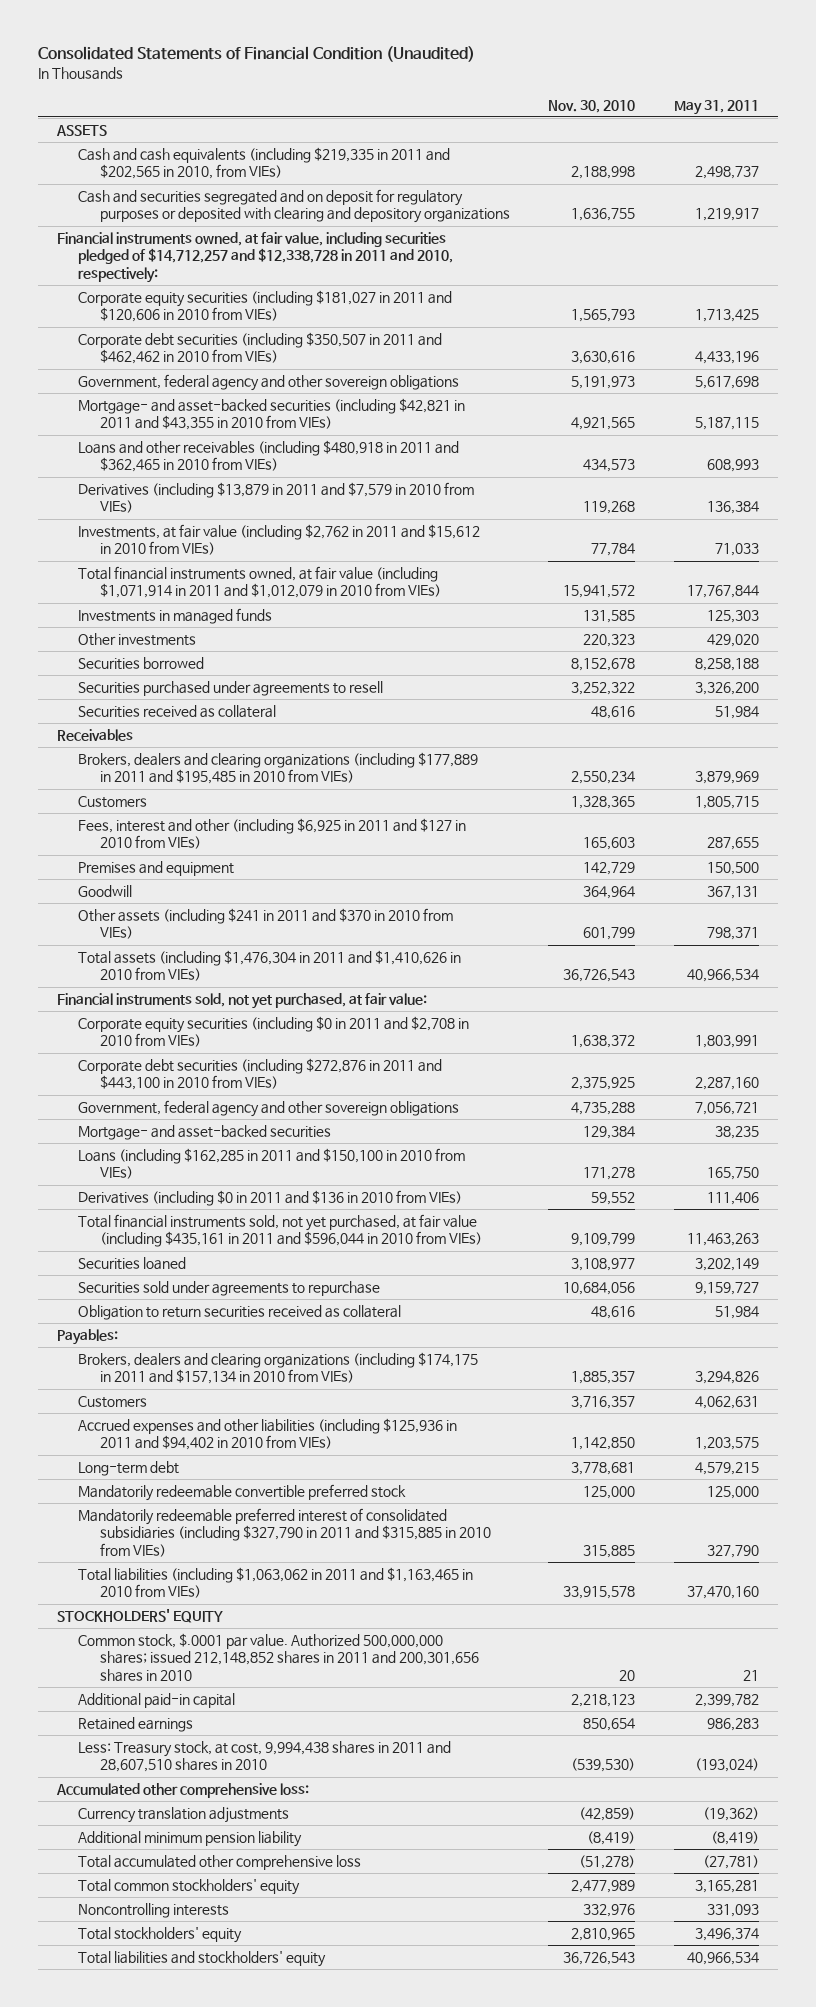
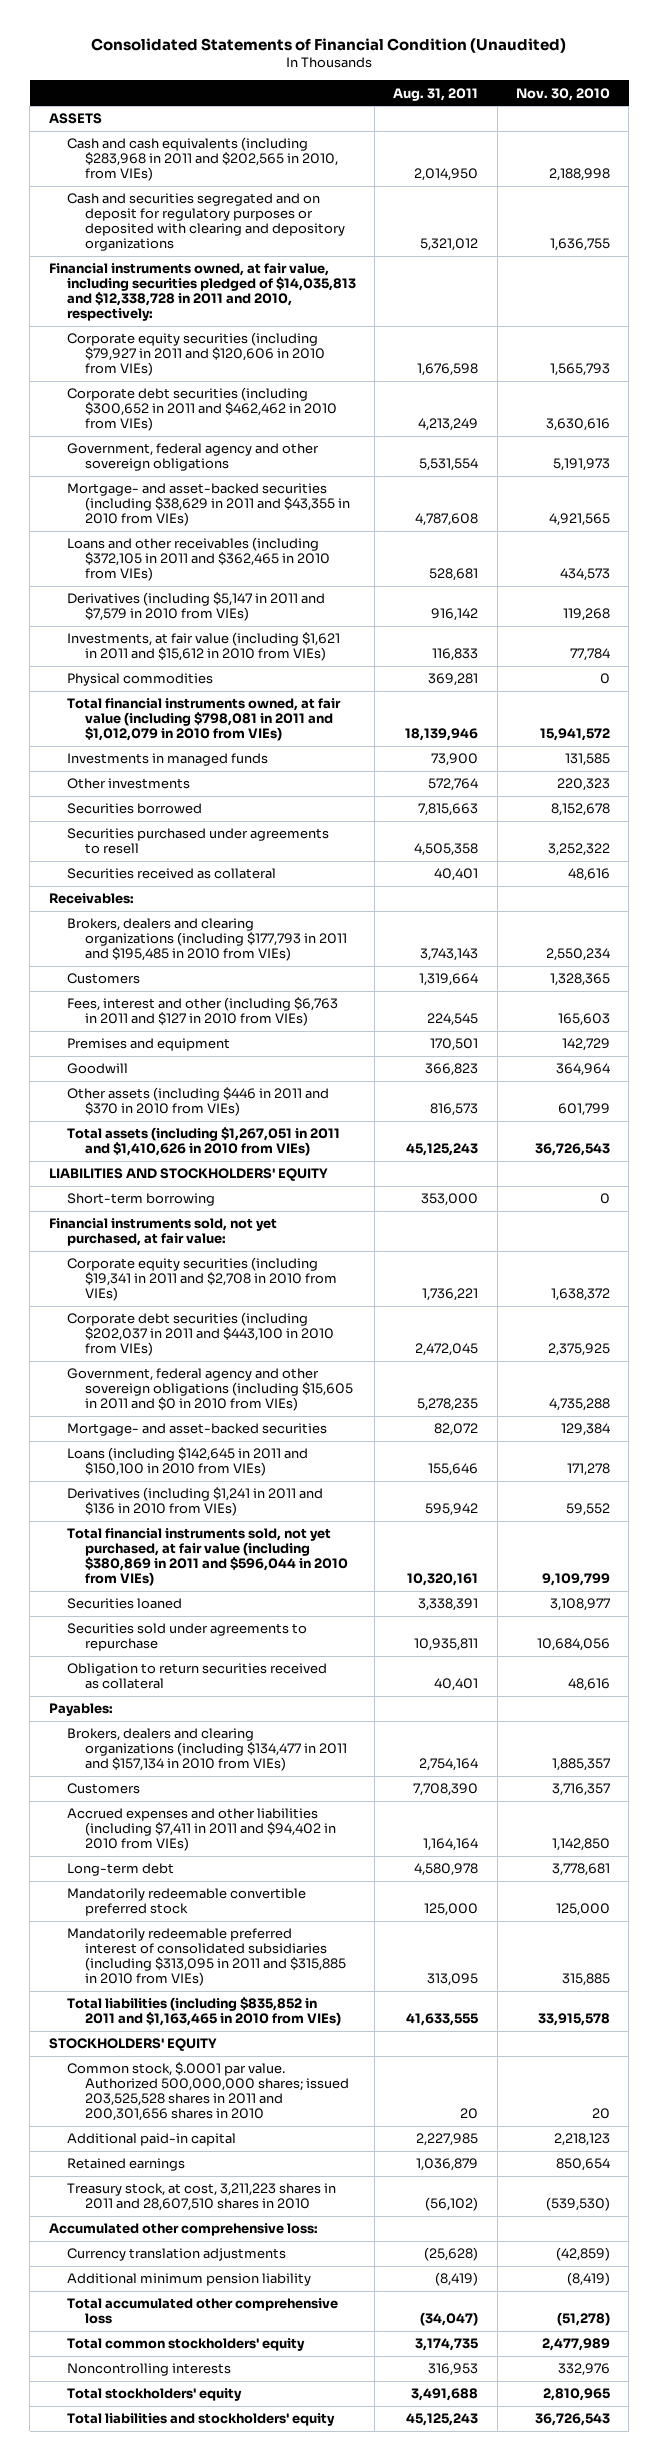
- | Nov. 30, 2010 | May 31, 2011
+ | Aug. 31, 2011 | Nov. 30, 2010
- Cash and cash equivalents (including $219,335 in 2011 and $202,565 in 2010, from VIEs) | 2,188,998 | 2,498,737
+ Cash and cash equivalents (including $283,968 in 2011 and $202,565 in 2010, from VIEs) | 2,014,950 | 2,188,998
- Financial instruments owned, at fair value, including securities pledged of $14,712,257 and $12,338,728 in 2011 and 2010, respectively:
- Corporate equity securities (including $181,027 in 2011 and $120,606 in 2010 from VIEs) | 1,565,793 | 1,713,425
- Corporate debt securities (including $350,507 in 2011 and $462,462 in 2010 from VIEs) | 3,630,616 | 4,433,196
+ Financial instruments owned, at fair value, including securities pledged of $14,035,813 and $12,338,728 in 2011 and 2010, respectively:
+ Corporate equity securities (including $79,927 in 2011 and $120,606 in 2010 from VIEs) | 1,676,598 | 1,565,793
+ Corporate debt securities (including $300,652 in 2011 and $462,462 in 2010 from VIEs) | 4,213,249 | 3,630,616
- Mortgage- and asset-backed securities (including $42,821 in 2011 and $43,355 in 2010 from VIEs) | 4,921,565 | 5,187,115
- Loans and other receivables (including $480,918 in 2011 and $362,465 in 2010 from VIEs) | 434,573 | 608,993
- Derivatives (including $13,879 in 2011 and $7,579 in 2010 from VIEs) | 119,268 | 136,384
- Investments, at fair value (including $2,762 in 2011 and $15,612 in 2010 from VIEs) | 77,784 | 71,033
- Total financial instruments owned, at fair value (including $1,071,914 in 2011 and $1,012,079 in 2010 from VIEs) | 15,941,572 | 17,767,844
+ Mortgage- and asset-backed securities (including $38,629 in 2011 and $43,355 in 2010 from VIEs) | 4,787,608 | 4,921,565
+ Loans and other receivables (including $372,105 in 2011 and $362,465 in 2010 from VIEs) | 528,681 | 434,573
+ Derivatives (including $5,147 in 2011 and $7,579 in 2010 from VIEs) | 916,142 | 119,268
+ Investments, at fair value (including $1,621 in 2011 and $15,612 in 2010 from VIEs) | 116,833 | 77,784
+ Physical commodities | 369,281 | 0
+ Total financial instruments owned, at fair value (including $798,081 in 2011 and $1,012,079 in 2010 from VIEs) | 18,139,946 | 15,941,572
- Receivables
- Brokers, dealers and clearing organizations (including $177,889 in 2011 and $195,485 in 2010 from VIEs) | 2,550,234 | 3,879,969
+ Receivables:
+ Brokers, dealers and clearing organizations (including $177,793 in 2011 and $195,485 in 2010 from VIEs) | 3,743,143 | 2,550,234
- Fees, interest and other (including $6,925 in 2011 and $127 in 2010 from VIEs) | 165,603 | 287,655
+ Fees, interest and other (including $6,763 in 2011 and $127 in 2010 from VIEs) | 224,545 | 165,603
- Other assets (including $241 in 2011 and $370 in 2010 from VIEs) | 601,799 | 798,371
- Total assets (including $1,476,304 in 2011 and $1,410,626 in 2010 from VIEs) | 36,726,543 | 40,966,534
+ Other assets (including $446 in 2011 and $370 in 2010 from VIEs) | 816,573 | 601,799
+ Total assets (including $1,267,051 in 2011 and $1,410,626 in 2010 from VIEs) | 45,125,243 | 36,726,543
+ LIABILITIES AND STOCKHOLDERS' EQUITY
+ Short-term borrowing | 353,000 | 0
- Corporate equity securities (including $0 in 2011 and $2,708 in 2010 from VIEs) | 1,638,372 | 1,803,991
- Corporate debt securities (including $272,876 in 2011 and $443,100 in 2010 from VIEs) | 2,375,925 | 2,287,160
- Government, federal agency and other sovereign obligations | 4,735,288 | 7,056,721
+ Corporate equity securities (including $19,341 in 2011 and $2,708 in 2010 from VIEs) | 1,736,221 | 1,638,372
+ Corporate debt securities (including $202,037 in 2011 and $443,100 in 2010 from VIEs) | 2,472,045 | 2,375,925
+ Government, federal agency and other sovereign obligations (including $15,605 in 2011 and $0 in 2010 from VIEs) | 5,278,235 | 4,735,288
- Loans (including $162,285 in 2011 and $150,100 in 2010 from VIEs) | 171,278 | 165,750
- Derivatives (including $0 in 2011 and $136 in 2010 from VIEs) | 59,552 | 111,406
- Total financial instruments sold, not yet purchased, at fair value (including $435,161 in 2011 and $596,044 in 2010 from VIEs) | 9,109,799 | 11,463,263
+ Loans (including $142,645 in 2011 and $150,100 in 2010 from VIEs) | 155,646 | 171,278
+ Derivatives (including $1,241 in 2011 and $136 in 2010 from VIEs) | 595,942 | 59,552
+ Total financial instruments sold, not yet purchased, at fair value (including $380,869 in 2011 and $596,044 in 2010 from VIEs) | 10,320,161 | 9,109,799
- Brokers, dealers and clearing organizations (including $174,175 in 2011 and $157,134 in 2010 from VIEs) | 1,885,357 | 3,294,826
+ Brokers, dealers and clearing organizations (including $134,477 in 2011 and $157,134 in 2010 from VIEs) | 2,754,164 | 1,885,357
- Accrued expenses and other liabilities (including $125,936 in 2011 and $94,402 in 2010 from VIEs) | 1,142,850 | 1,203,575
+ Accrued expenses and other liabilities (including $7,411 in 2011 and $94,402 in 2010 from VIEs) | 1,164,164 | 1,142,850
- Mandatorily redeemable preferred interest of consolidated subsidiaries (including $327,790 in 2011 and $315,885 in 2010 from VIEs) | 315,885 | 327,790
- Total liabilities (including $1,063,062 in 2011 and $1,163,465 in 2010 from VIEs) | 33,915,578 | 37,470,160
+ Mandatorily redeemable preferred interest of consolidated subsidiaries (including $313,095 in 2011 and $315,885 in 2010 from VIEs) | 313,095 | 315,885
+ Total liabilities (including $835,852 in 2011 and $1,163,465 in 2010 from VIEs) | 41,633,555 | 33,915,578
- Common stock, $.0001 par value. Authorized 500,000,000 shares; issued 212,148,852 shares in 2011 and 200,301,656 shares in 2010 | 20 | 21
+ Common stock, $.0001 par value. Authorized 500,000,000 shares; issued 203,525,528 shares in 2011 and 200,301,656 shares in 2010 | 20 | 20
- Less: Treasury stock, at cost, 9,994,438 shares in 2011 and 28,607,510 shares in 2010 | (539,530) | (193,024)
+ Treasury stock, at cost, 3,211,223 shares in 2011 and 28,607,510 shares in 2010 | (56,102) | (539,530)

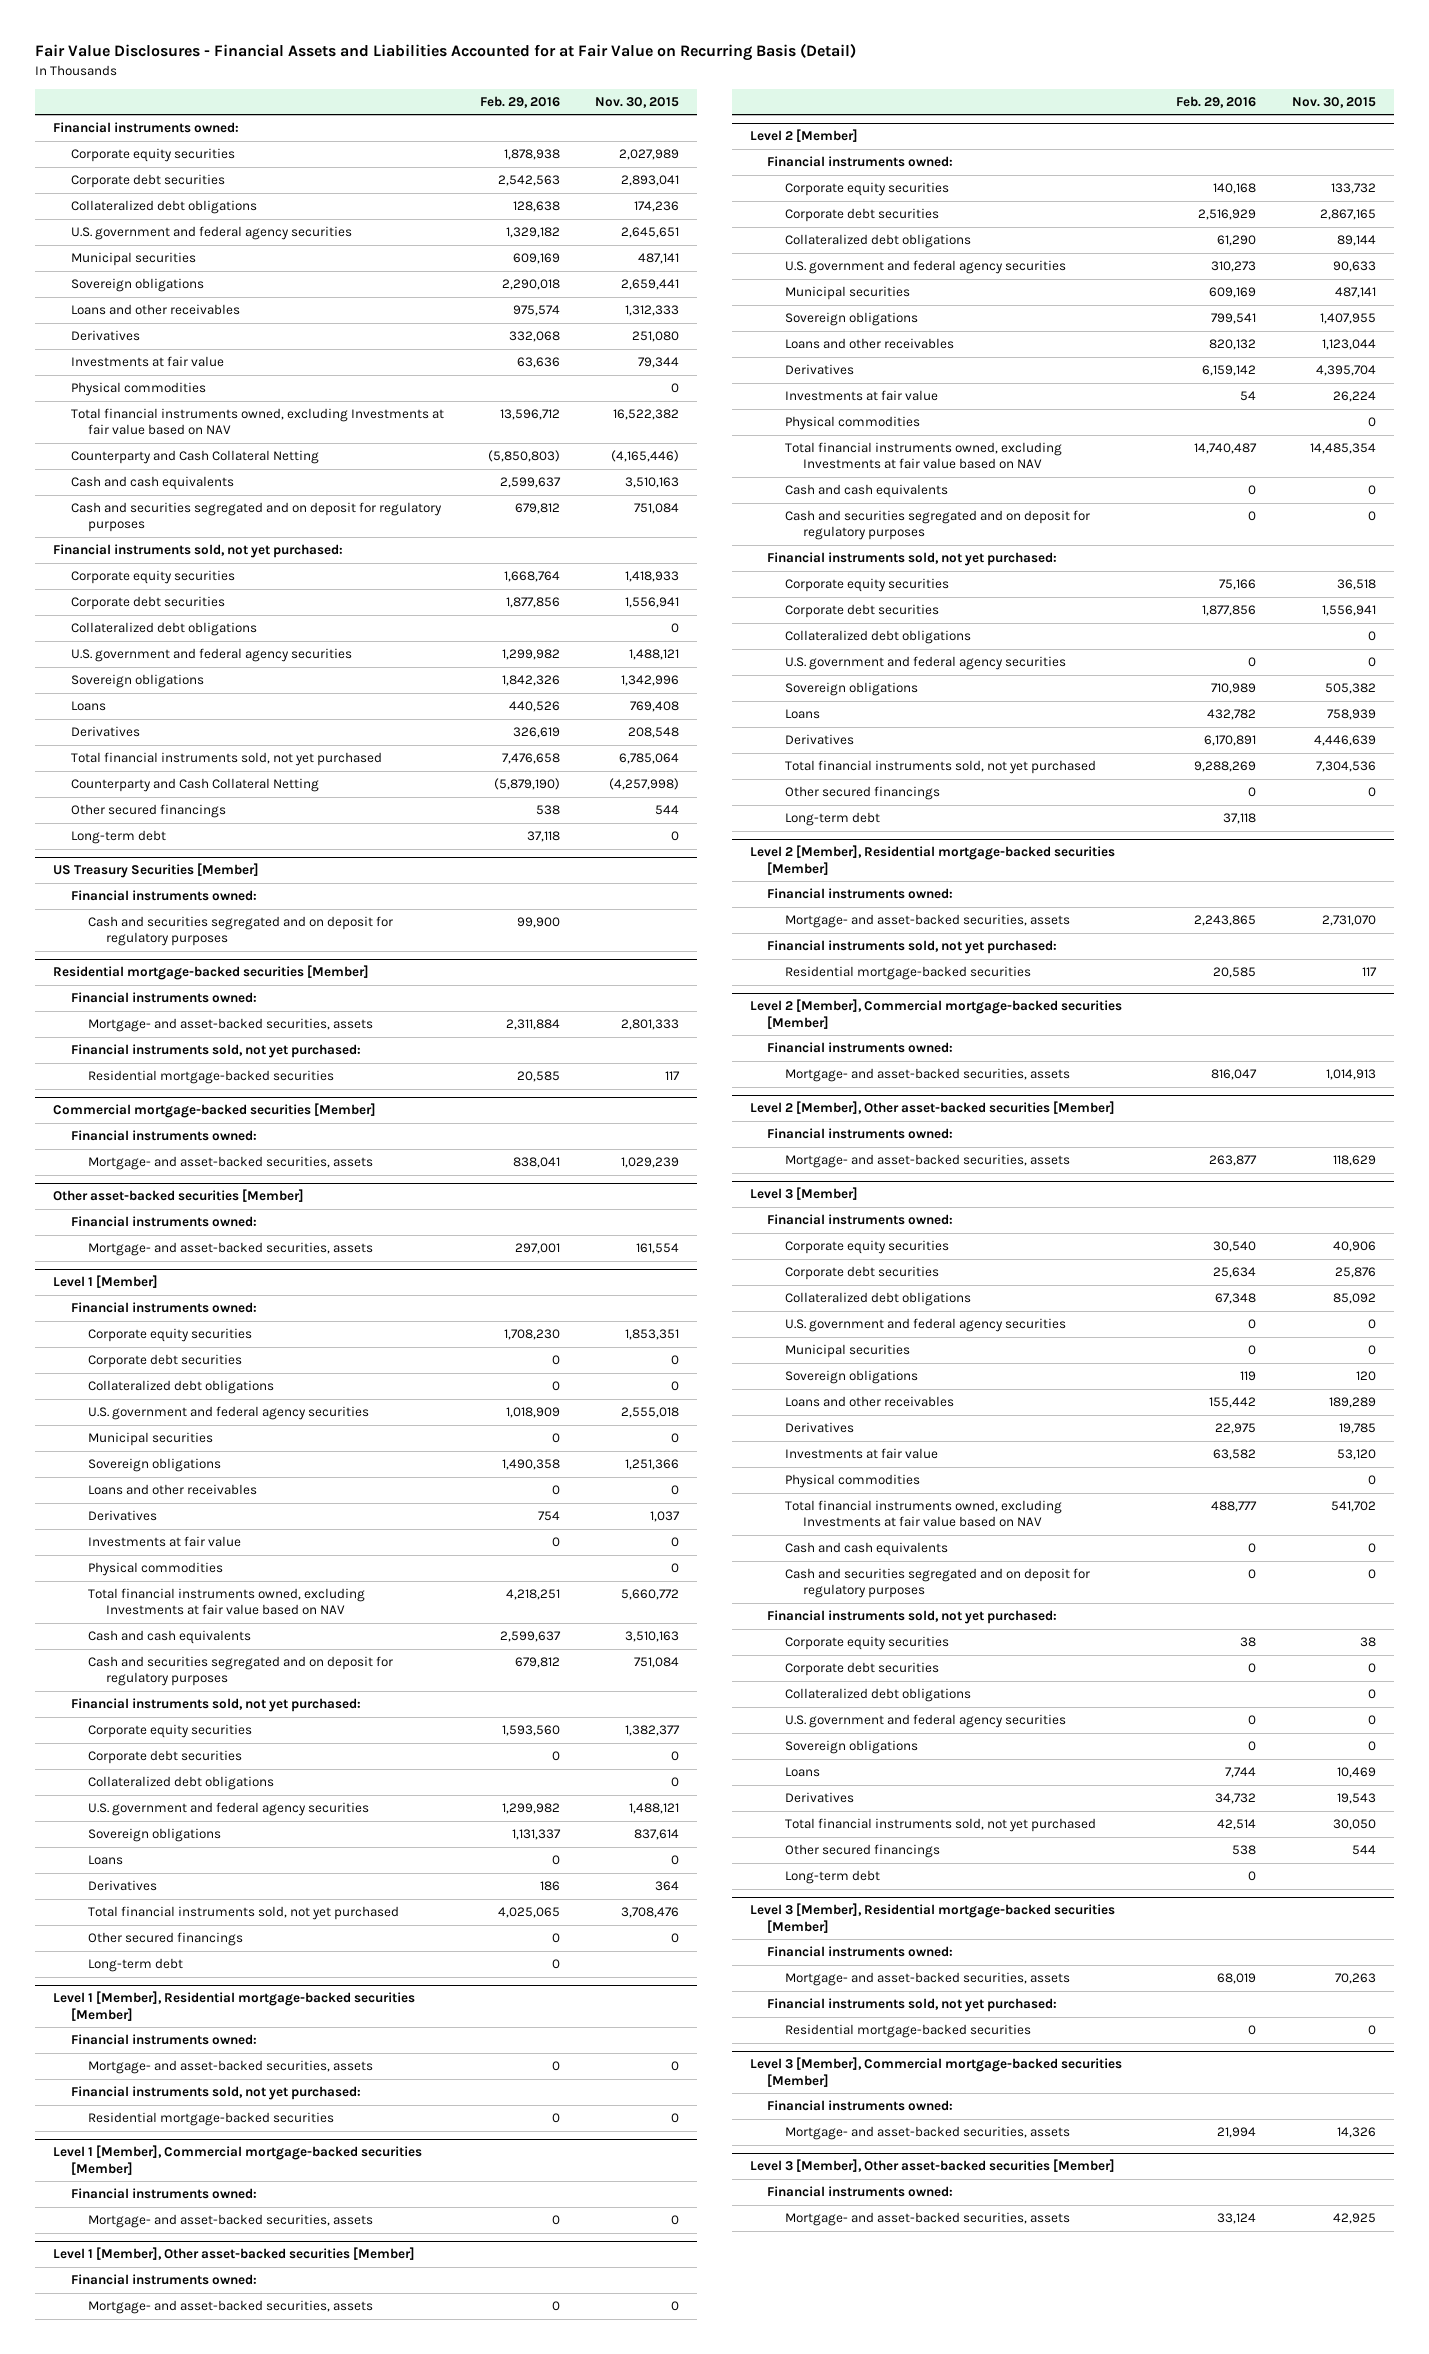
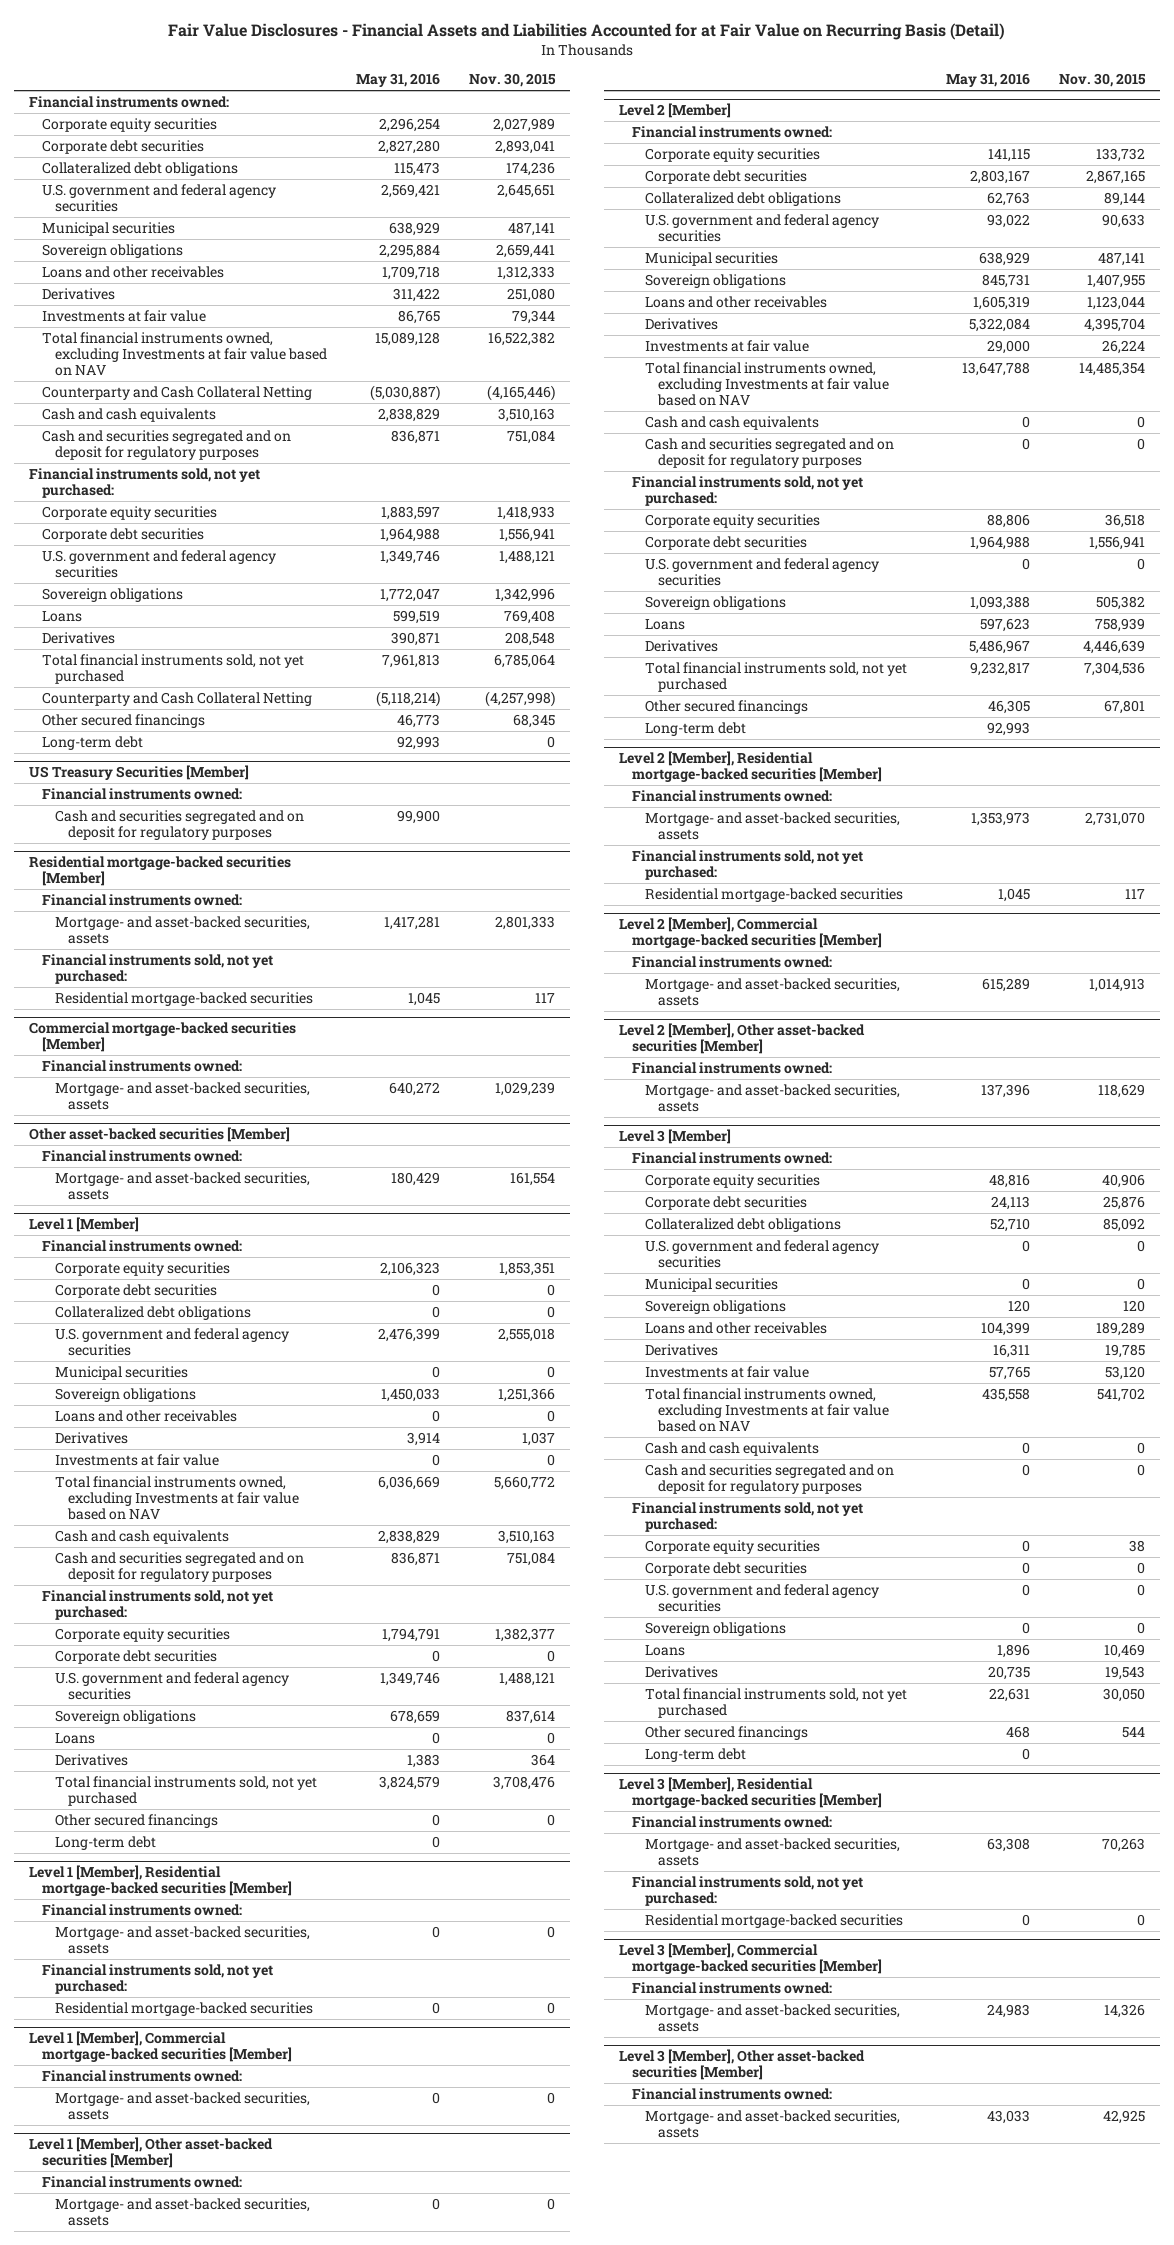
- | Feb. 29, 2016 | Nov. 30, 2015
+ | May 31, 2016 | Nov. 30, 2015
- Physical commodities | | 0
- Collateralized debt obligations | | 0
- Other secured financings | 538 | 544
+ Other secured financings | 46,773 | 68,345
@ Level 1 [Member]
- Physical commodities | | 0
- Collateralized debt obligations | | 0
@ Level 2 [Member]
- Physical commodities | | 0
- Collateralized debt obligations | | 0
- Other secured financings | 0 | 0
+ Other secured financings | 46,305 | 67,801
@ Level 3 [Member]
- Physical commodities | | 0
- Collateralized debt obligations | | 0

